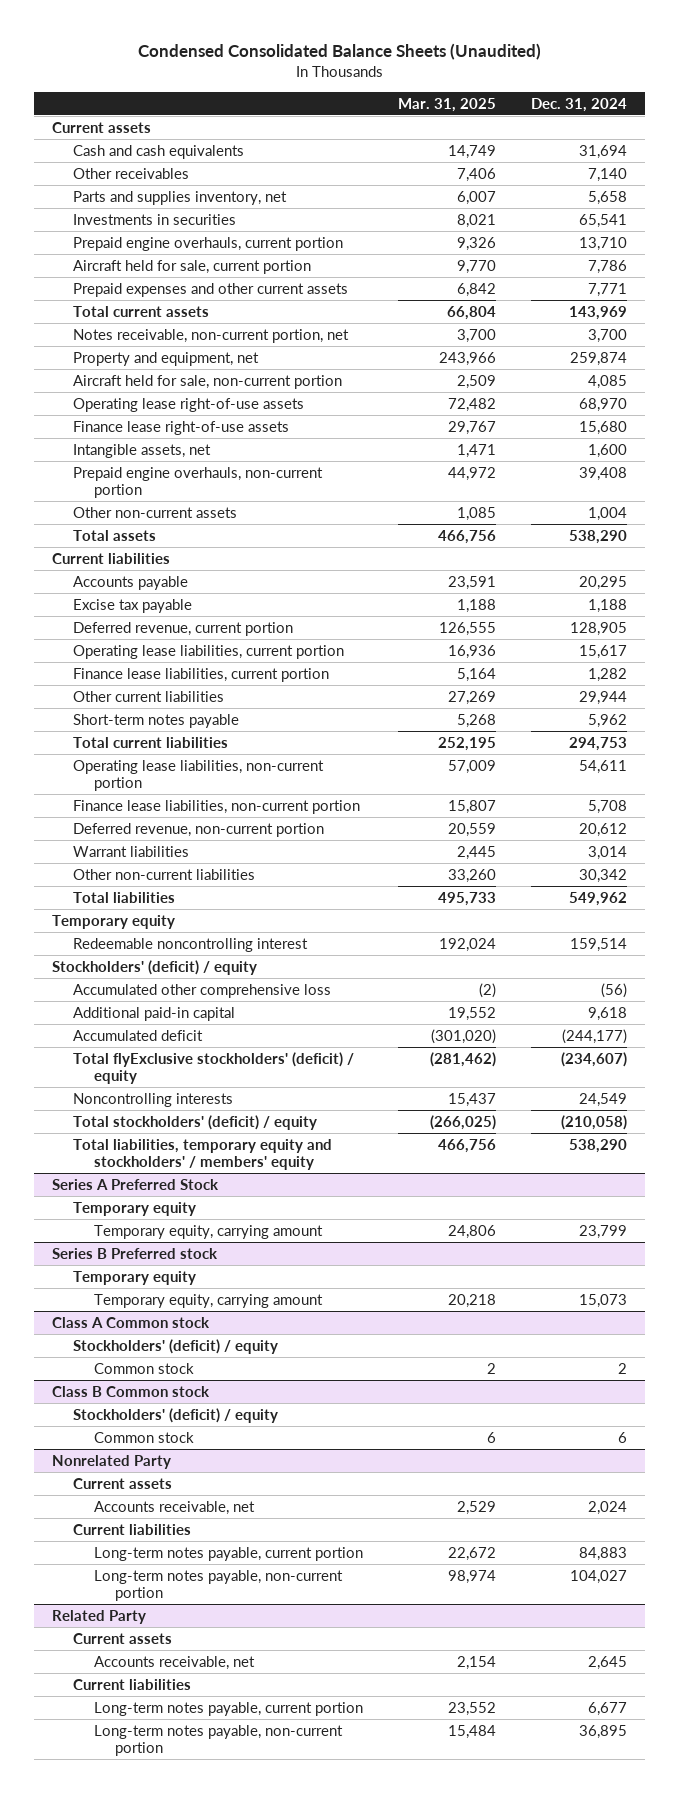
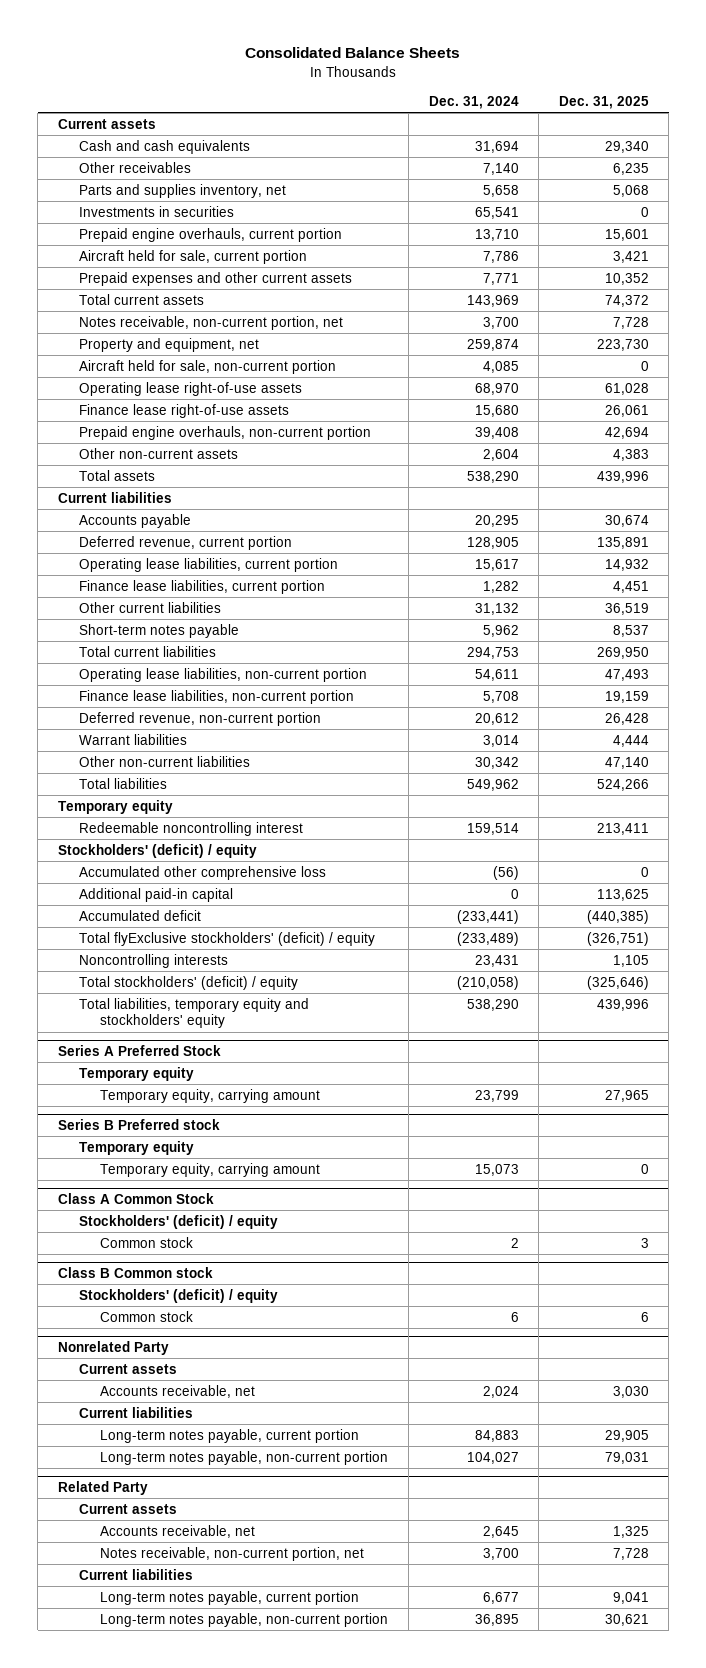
- Condensed Consolidated Balance Sheets (Unaudited)
+ Consolidated Balance Sheets
- | Mar. 31, 2025 | Dec. 31, 2024
+ | Dec. 31, 2024 | Dec. 31, 2025
- Intangible assets, net | 1,471 | 1,600
- Other non-current assets | 1,085 | 1,004
+ Other non-current assets | 2,604 | 4,383
- Excise tax payable | 1,188 | 1,188
- Other current liabilities | 27,269 | 29,944
+ Other current liabilities | 31,132 | 36,519
- Additional paid-in capital | 19,552 | 9,618
- Accumulated deficit | (301,020) | (244,177)
- Total flyExclusive stockholders' (deficit) / equity | (281,462) | (234,607)
- Noncontrolling interests | 15,437 | 24,549
+ Additional paid-in capital | 0 | 113,625
+ Accumulated deficit | (233,441) | (440,385)
+ Total flyExclusive stockholders' (deficit) / equity | (233,489) | (326,751)
+ Noncontrolling interests | 23,431 | 1,105
- Total liabilities, temporary equity and stockholders' / members' equity | 466,756 | 538,290
+ Total liabilities, temporary equity and stockholders' equity | 538,290 | 439,996
- Class A Common stock
+ Class A Common Stock
@ Related Party
+ Notes receivable, non-current portion, net | 3,700 | 7,728

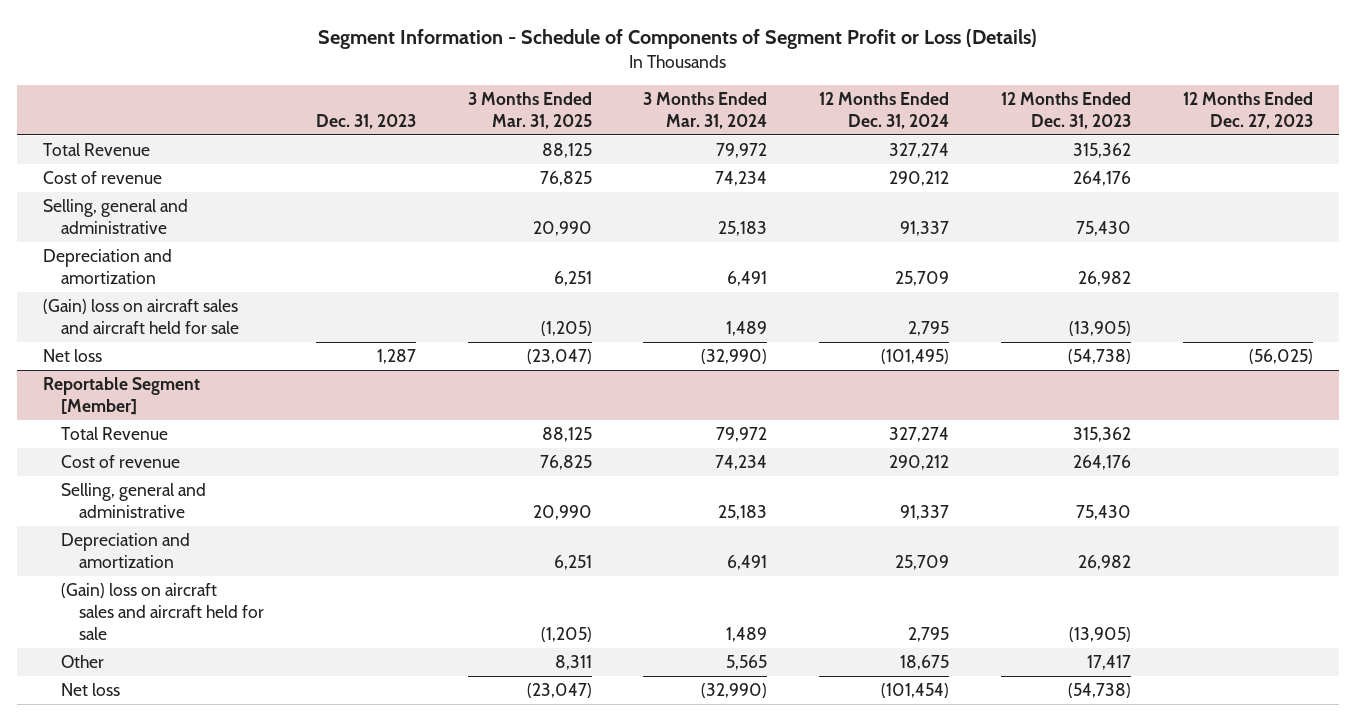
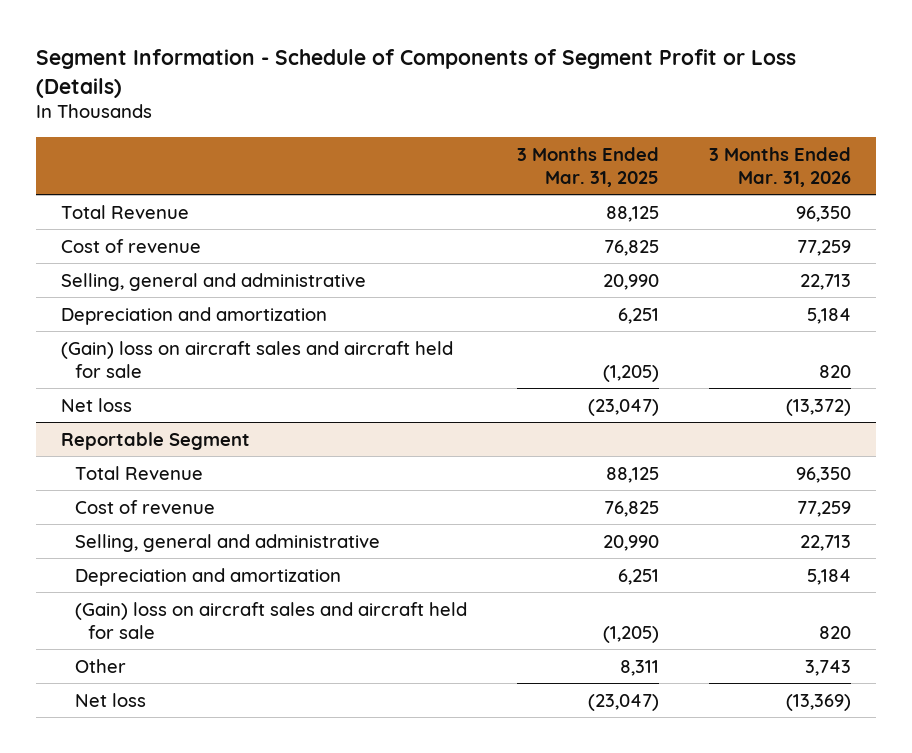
- | Dec. 31, 2023 | 3 Months Ended Mar. 31, 2025 | 3 Months Ended Mar. 31, 2024 | 12 Months Ended Dec. 31, 2024 | 12 Months Ended Dec. 31, 2023 | 12 Months Ended Dec. 27, 2023
+ | 3 Months Ended Mar. 31, 2025 | 3 Months Ended Mar. 31, 2026
- Reportable Segment [Member]
+ Reportable Segment

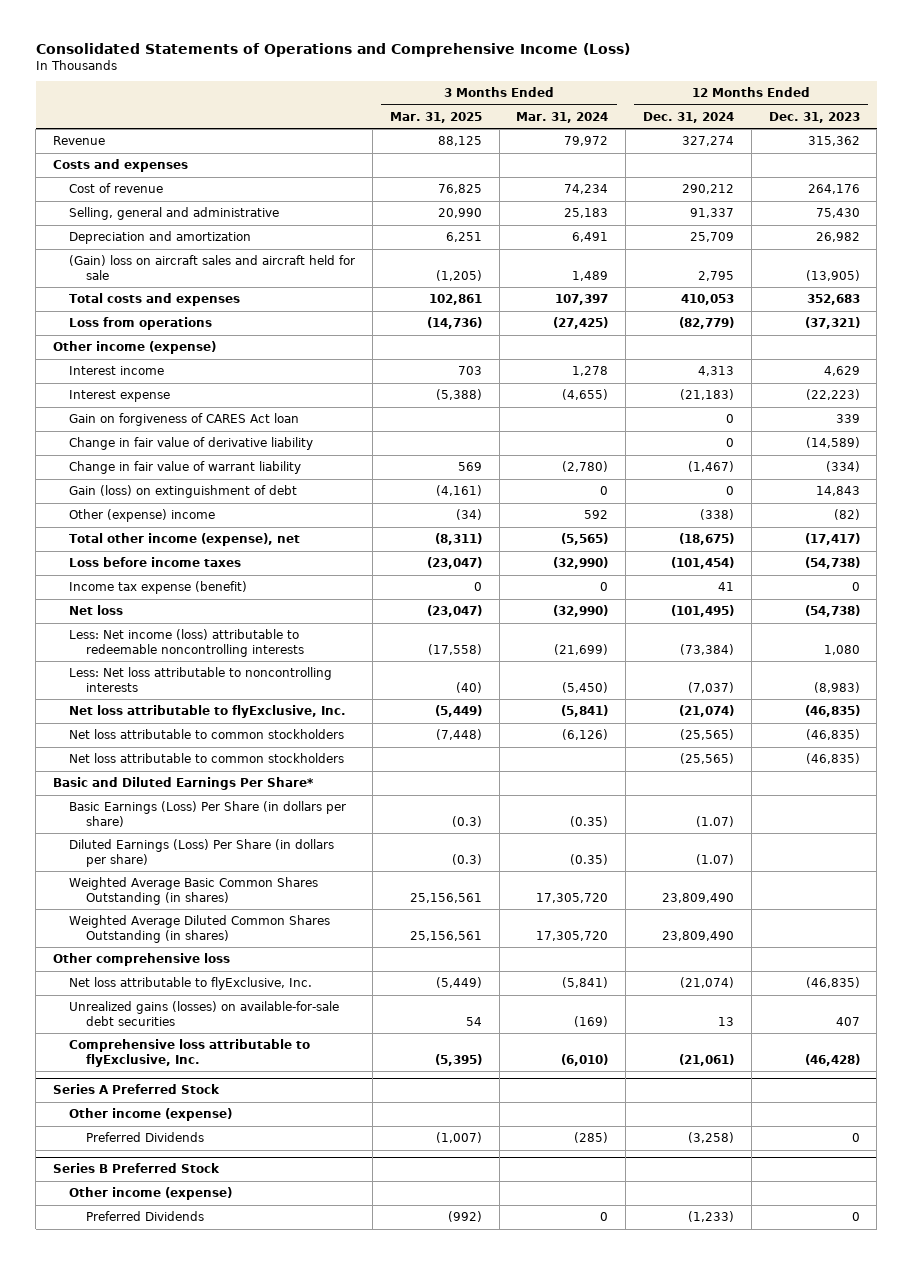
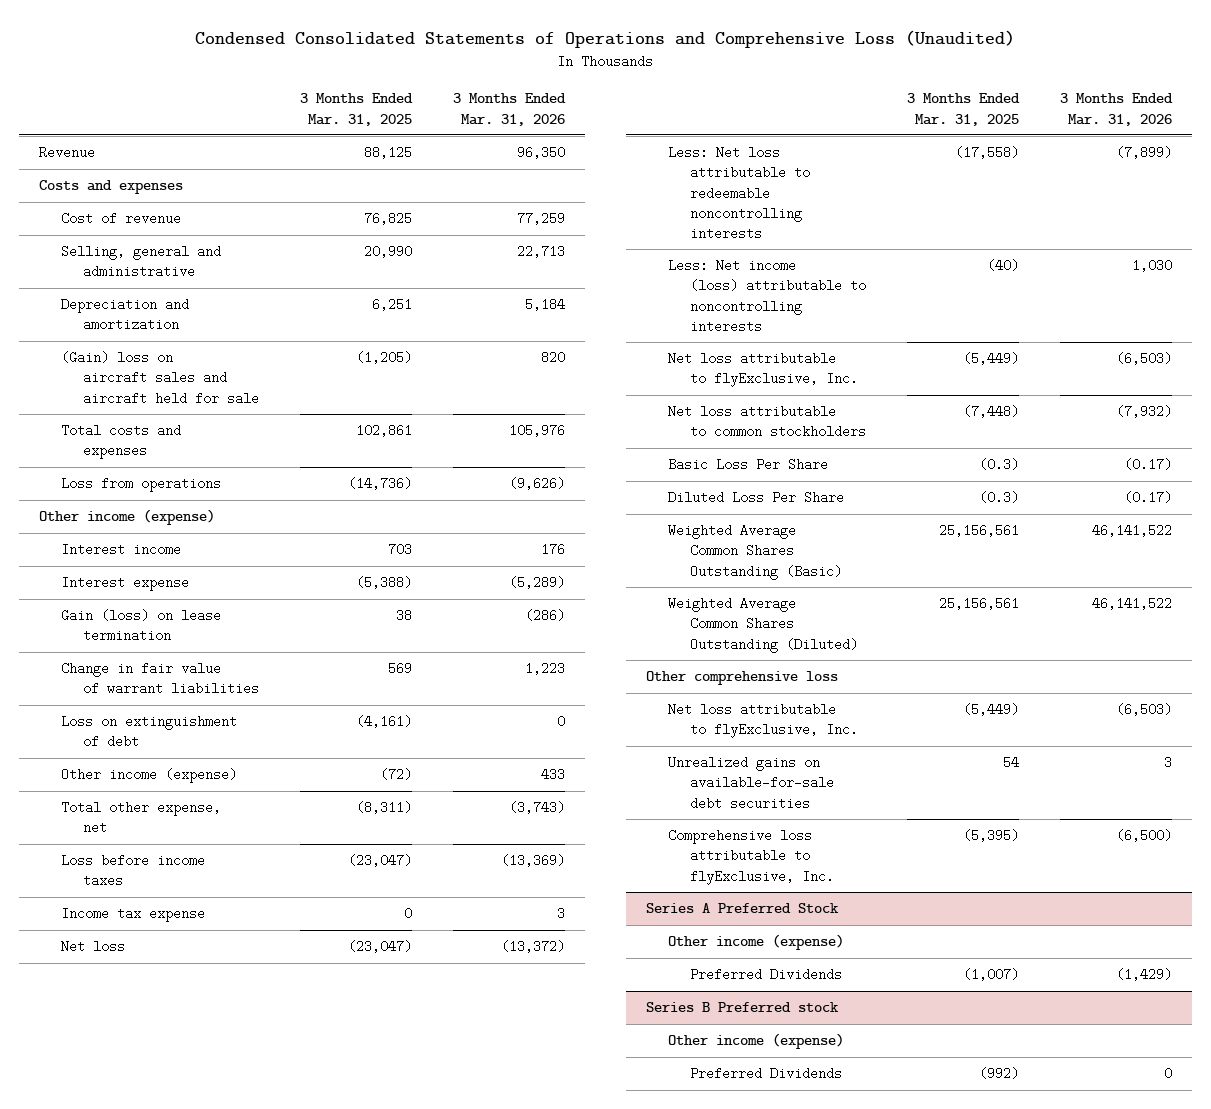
- Consolidated Statements of Operations and Comprehensive Income (Loss)
+ Condensed Consolidated Statements of Operations and Comprehensive Loss (Unaudited)
- | 3 Months Ended Mar. 31, 2025 | 3 Months Ended Mar. 31, 2024 | 12 Months Ended Dec. 31, 2024 | 12 Months Ended Dec. 31, 2023
+ | 3 Months Ended Mar. 31, 2025 | 3 Months Ended Mar. 31, 2026
- Gain on forgiveness of CARES Act loan | | | 0 | 339
- Change in fair value of derivative liability | | | 0 | (14,589)
- Change in fair value of warrant liability | 569 | (2,780) | (1,467) | (334)
- Gain (loss) on extinguishment of debt | (4,161) | 0 | 0 | 14,843
- Other (expense) income | (34) | 592 | (338) | (82)
- Total other income (expense), net | (8,311) | (5,565) | (18,675) | (17,417)
+ Gain (loss) on lease termination | 38 | (286)
+ Change in fair value of warrant liabilities | 569 | 1,223
+ Loss on extinguishment of debt | (4,161) | 0
+ Other income (expense) | (72) | 433
+ Total other expense, net | (8,311) | (3,743)
- Income tax expense (benefit) | 0 | 0 | 41 | 0
+ Income tax expense | 0 | 3
- Less: Net income (loss) attributable to redeemable noncontrolling interests | (17,558) | (21,699) | (73,384) | 1,080
- Less: Net loss attributable to noncontrolling interests | (40) | (5,450) | (7,037) | (8,983)
+ Less: Net loss attributable to redeemable noncontrolling interests | (17,558) | (7,899)
+ Less: Net income (loss) attributable to noncontrolling interests | (40) | 1,030
- Net loss attributable to common stockholders | | | (25,565) | (46,835)
- Basic and Diluted Earnings Per Share*
- Basic Earnings (Loss) Per Share (in dollars per share) | (0.3) | (0.35) | (1.07) |
- Diluted Earnings (Loss) Per Share (in dollars per share) | (0.3) | (0.35) | (1.07) |
- Weighted Average Basic Common Shares Outstanding (in shares) | 25,156,561 | 17,305,720 | 23,809,490 |
- Weighted Average Diluted Common Shares Outstanding (in shares) | 25,156,561 | 17,305,720 | 23,809,490 |
+ Basic Loss Per Share | (0.3) | (0.17)
+ Diluted Loss Per Share | (0.3) | (0.17)
+ Weighted Average Common Shares Outstanding (Basic) | 25,156,561 | 46,141,522
+ Weighted Average Common Shares Outstanding (Diluted) | 25,156,561 | 46,141,522
- Unrealized gains (losses) on available-for-sale debt securities | 54 | (169) | 13 | 407
+ Unrealized gains on available-for-sale debt securities | 54 | 3
- Series B Preferred Stock
+ Series B Preferred stock

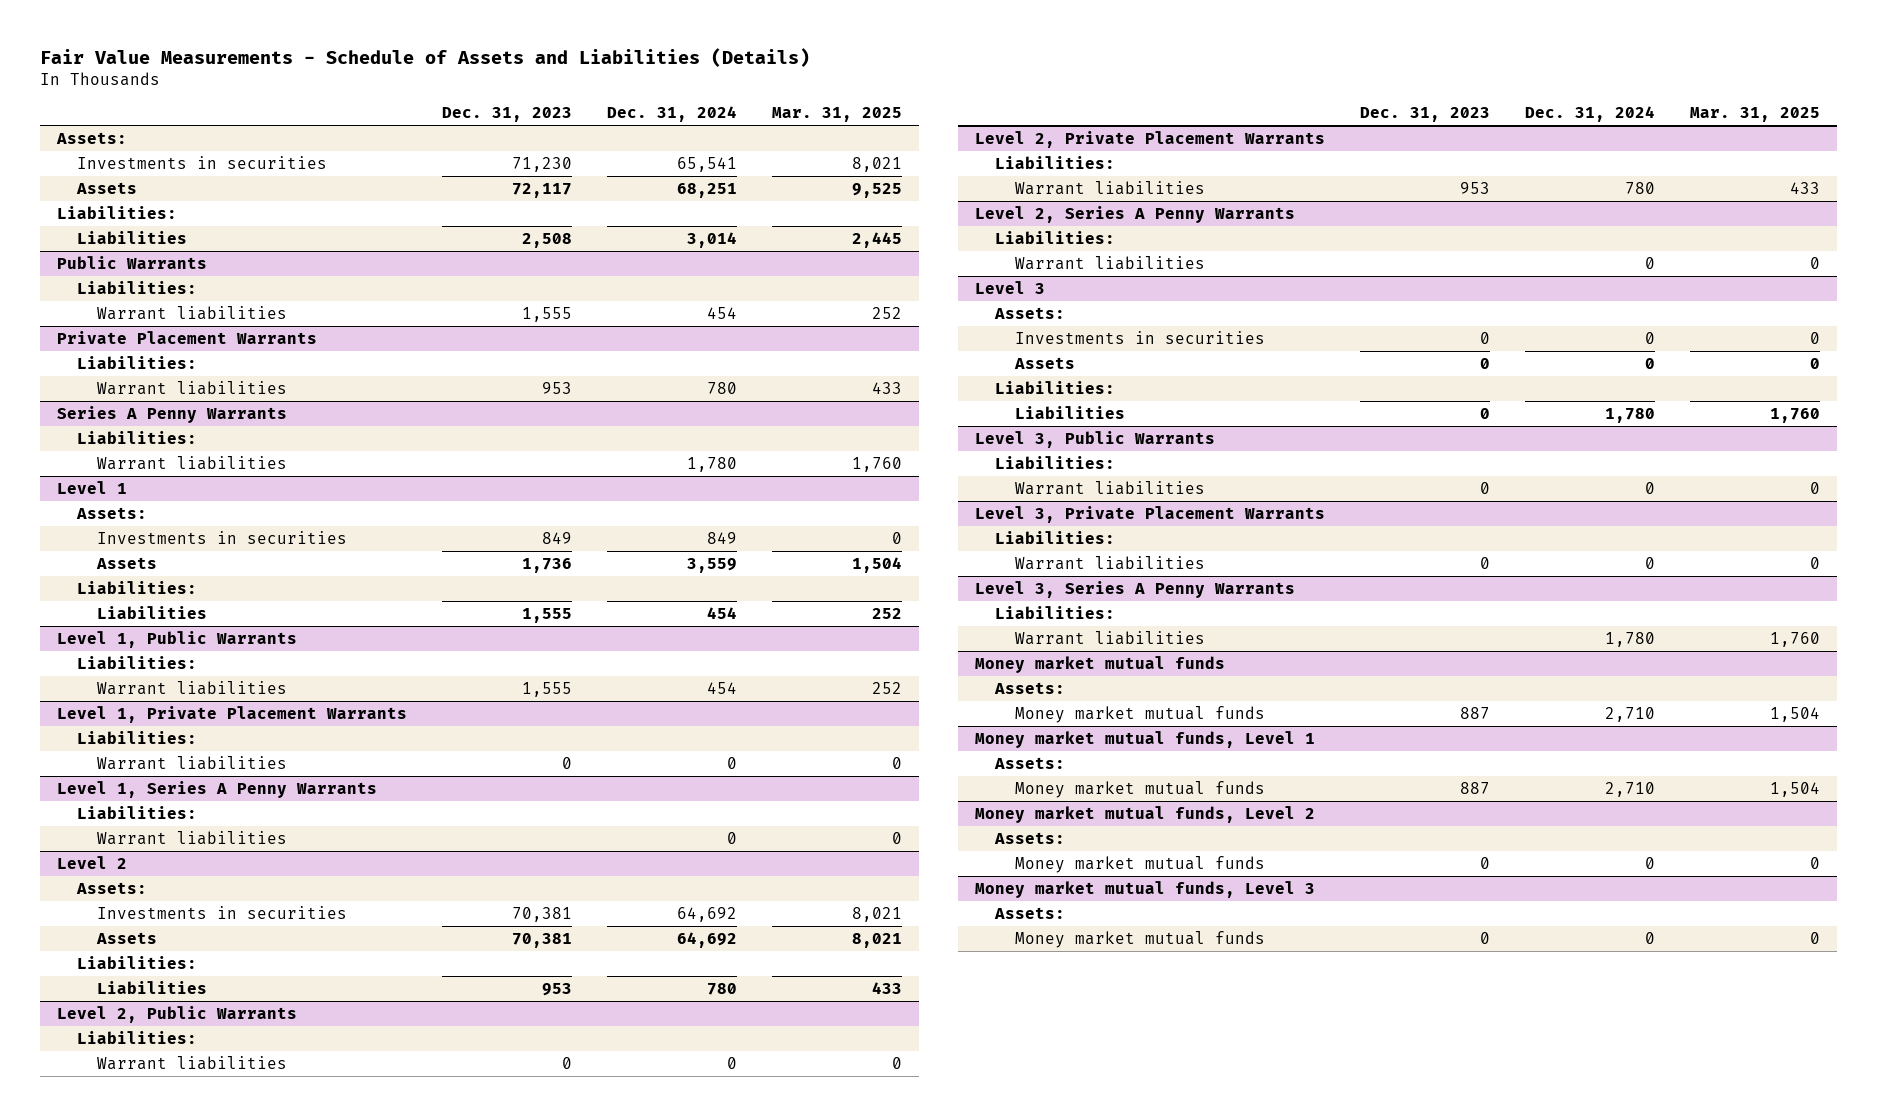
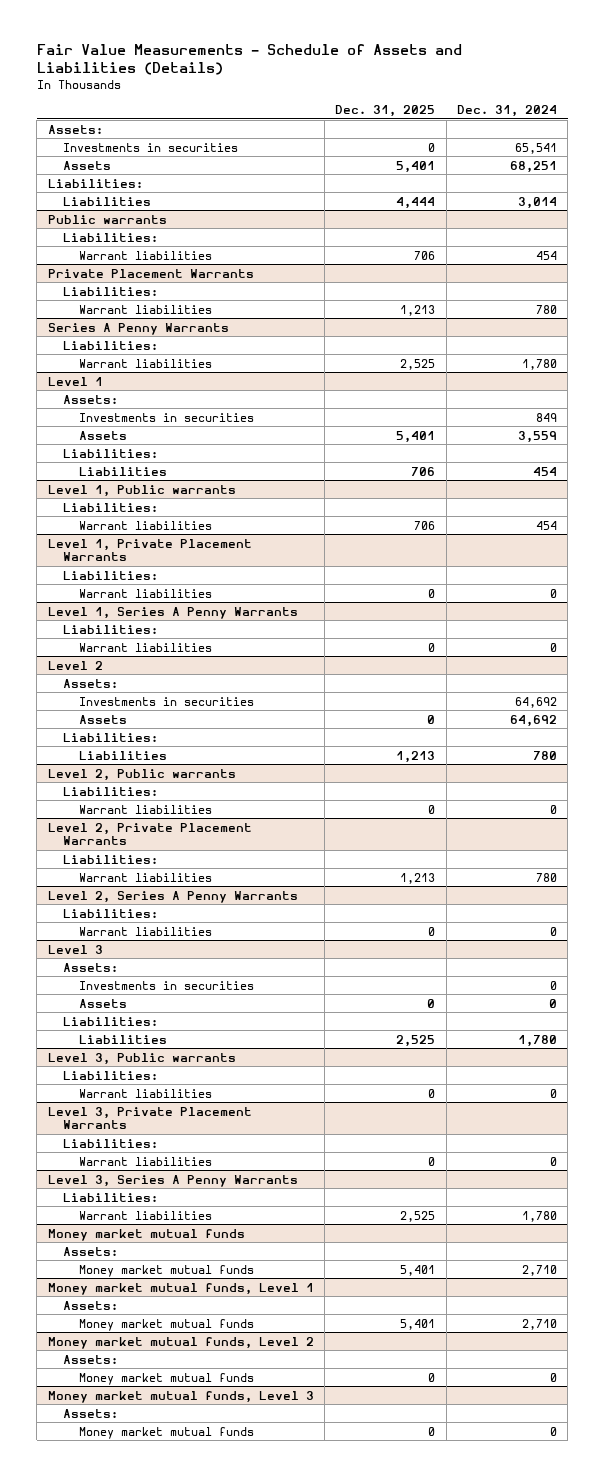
- | Dec. 31, 2023 | Dec. 31, 2024 | Mar. 31, 2025
+ | Dec. 31, 2025 | Dec. 31, 2024
- Public Warrants
+ Public warrants
- Level 1, Public Warrants
+ Level 1, Public warrants
- Level 2, Public Warrants
+ Level 2, Public warrants
- Level 3, Public Warrants
+ Level 3, Public warrants

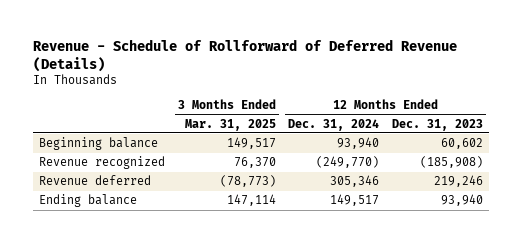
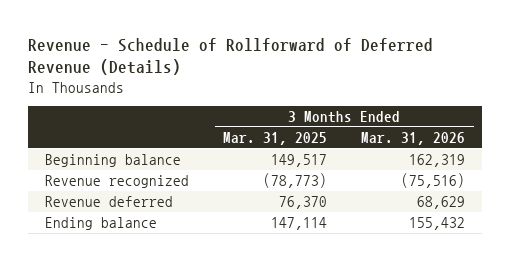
- | 3 Months Ended Mar. 31, 2025 | 12 Months Ended Dec. 31, 2024 | 12 Months Ended Dec. 31, 2023
+ | 3 Months Ended Mar. 31, 2025 | 3 Months Ended Mar. 31, 2026
- Revenue recognized | 76,370 | (249,770) | (185,908)
- Revenue deferred | (78,773) | 305,346 | 219,246
+ Revenue recognized | (78,773) | (75,516)
+ Revenue deferred | 76,370 | 68,629

